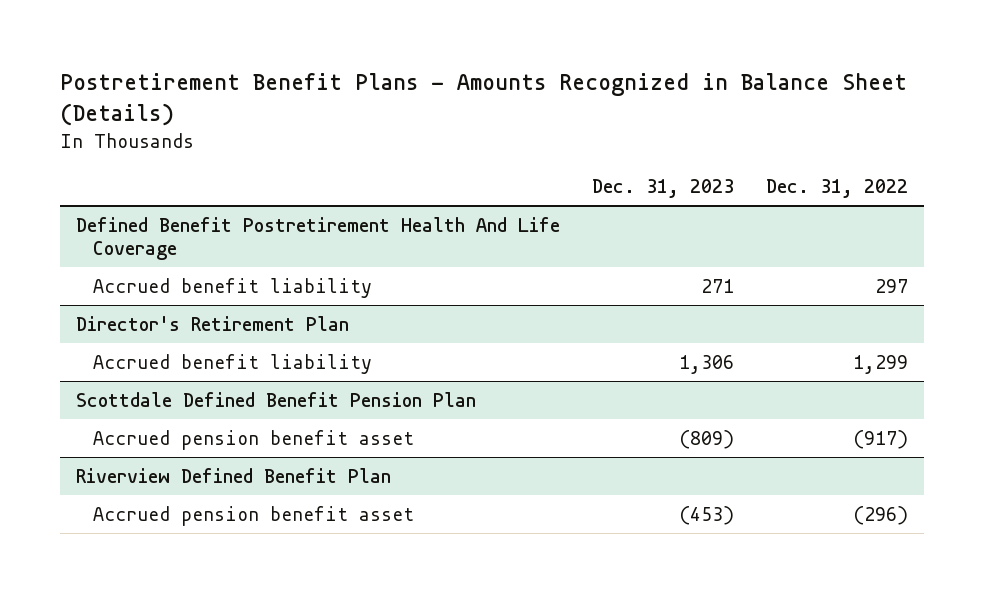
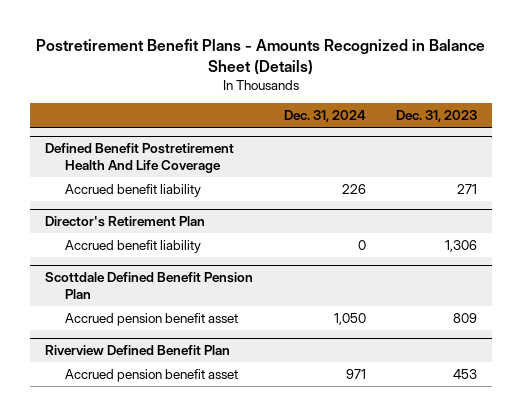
- | Dec. 31, 2023 | Dec. 31, 2022
+ | Dec. 31, 2024 | Dec. 31, 2023
@ Scottdale Defined Benefit Pension Plan
- Accrued pension benefit asset | (809) | (917)
+ Accrued pension benefit asset | 1,050 | 809
@ Riverview Defined Benefit Plan
- Accrued pension benefit asset | (453) | (296)
+ Accrued pension benefit asset | 971 | 453

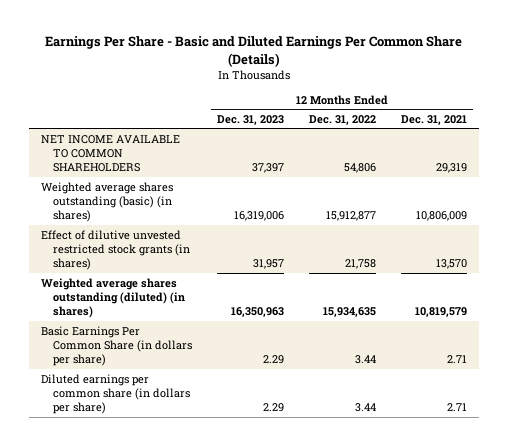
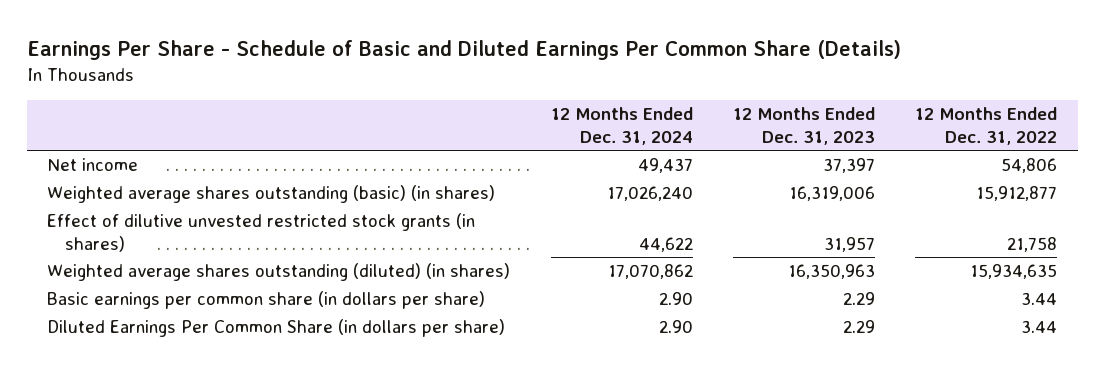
- Earnings Per Share - Basic and Diluted Earnings Per Common Share (Details)
+ Earnings Per Share - Schedule of Basic and Diluted Earnings Per Common Share (Details)
- | 12 Months Ended Dec. 31, 2023 | 12 Months Ended Dec. 31, 2022 | 12 Months Ended Dec. 31, 2021
+ | 12 Months Ended Dec. 31, 2024 | 12 Months Ended Dec. 31, 2023 | 12 Months Ended Dec. 31, 2022
- NET INCOME AVAILABLE TO COMMON SHAREHOLDERS | 37,397 | 54,806 | 29,319
+ Net income | 49,437 | 37,397 | 54,806
- Basic Earnings Per Common Share (in dollars per share) | 2.29 | 3.44 | 2.71
- Diluted earnings per common share (in dollars per share) | 2.29 | 3.44 | 2.71
+ Basic earnings per common share (in dollars per share) | 2.90 | 2.29 | 3.44
+ Diluted Earnings Per Common Share (in dollars per share) | 2.90 | 2.29 | 3.44

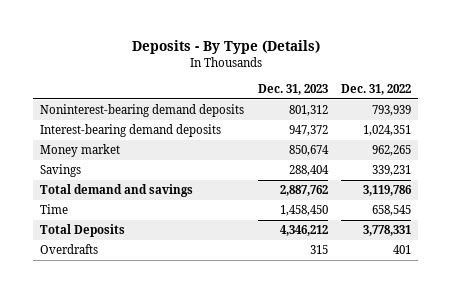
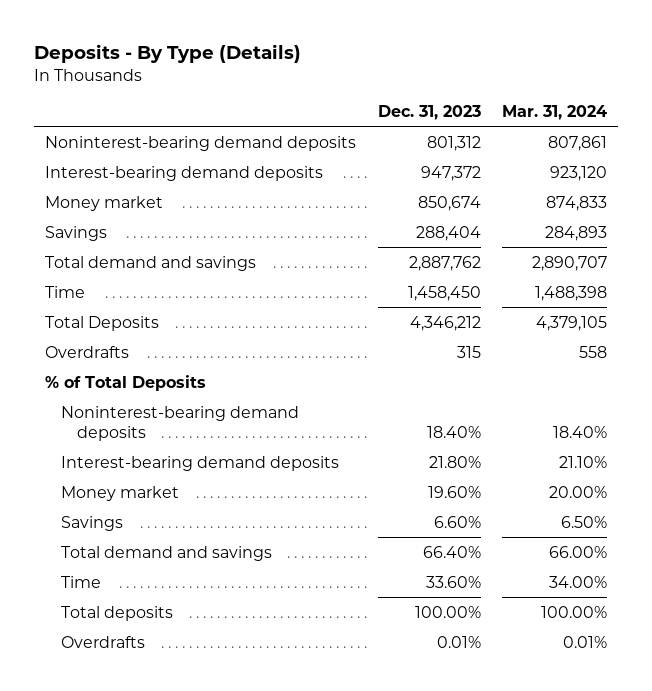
- | Dec. 31, 2023 | Dec. 31, 2022
+ | Dec. 31, 2023 | Mar. 31, 2024
+ % of Total Deposits
+ Noninterest-bearing demand deposits | 18.40% | 18.40%
+ Interest-bearing demand deposits | 21.80% | 21.10%
+ Money market | 19.60% | 20.00%
+ Savings | 6.60% | 6.50%
+ Total demand and savings | 66.40% | 66.00%
+ Time | 33.60% | 34.00%
+ Total deposits | 100.00% | 100.00%
+ Overdrafts | 0.01% | 0.01%

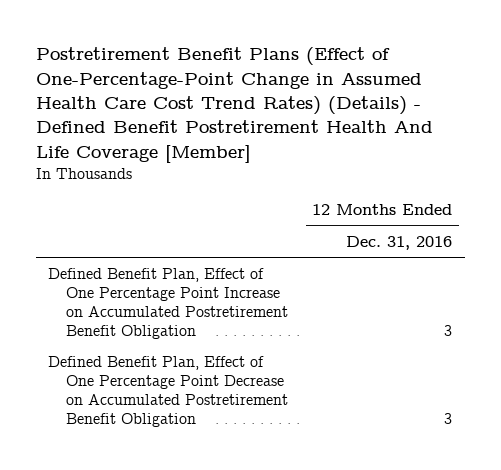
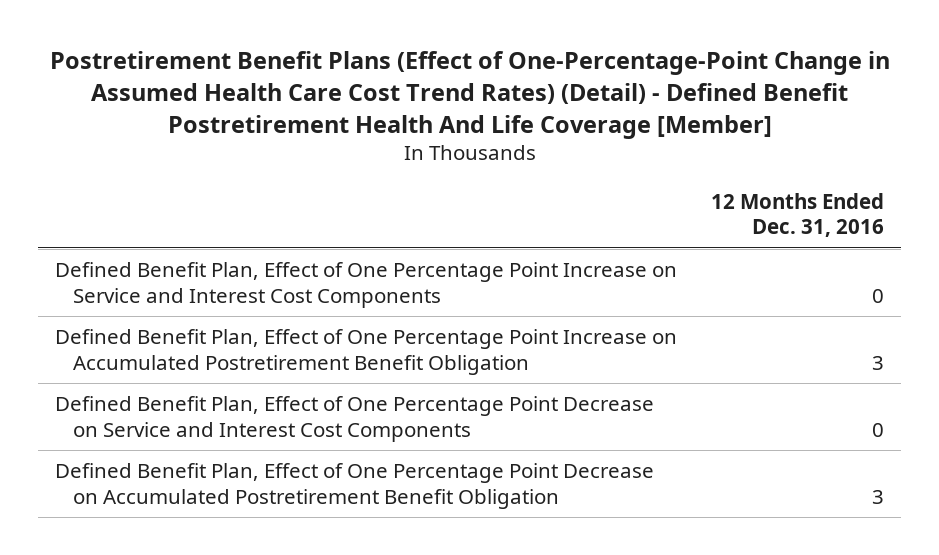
- Postretirement Benefit Plans (Effect of One-Percentage-Point Change in Assumed Health Care Cost Trend Rates) (Details) - Defined Benefit Postretirement Health And Life Coverage [Member]
+ Postretirement Benefit Plans (Effect of One-Percentage-Point Change in Assumed Health Care Cost Trend Rates) (Detail) - Defined Benefit Postretirement Health And Life Coverage [Member]
+ Defined Benefit Plan, Effect of One Percentage Point Increase on Service and Interest Cost Components | 0
+ Defined Benefit Plan, Effect of One Percentage Point Decrease on Service and Interest Cost Components | 0

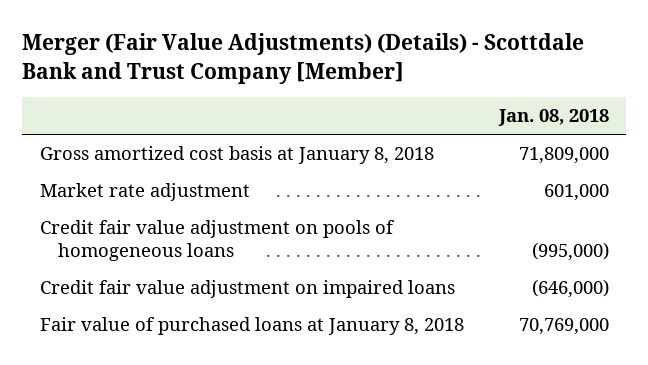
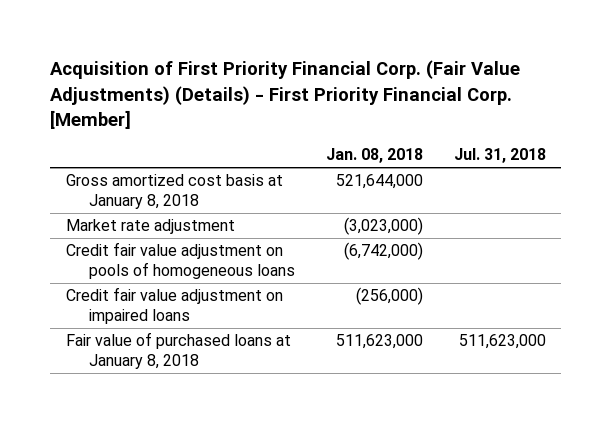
- Merger (Fair Value Adjustments) (Details) - Scottdale Bank and Trust Company [Member]
+ Acquisition of First Priority Financial Corp. (Fair Value Adjustments) (Details) - First Priority Financial Corp. [Member]
- | Jan. 08, 2018
+ | Jan. 08, 2018 | Jul. 31, 2018
- Gross amortized cost basis at January 8, 2018 | 71,809,000
- Market rate adjustment | 601,000
- Credit fair value adjustment on pools of homogeneous loans | (995,000)
- Credit fair value adjustment on impaired loans | (646,000)
- Fair value of purchased loans at January 8, 2018 | 70,769,000
+ Gross amortized cost basis at January 8, 2018 | 521,644,000 |
+ Market rate adjustment | (3,023,000) |
+ Credit fair value adjustment on pools of homogeneous loans | (6,742,000) |
+ Credit fair value adjustment on impaired loans | (256,000) |
+ Fair value of purchased loans at January 8, 2018 | 511,623,000 | 511,623,000

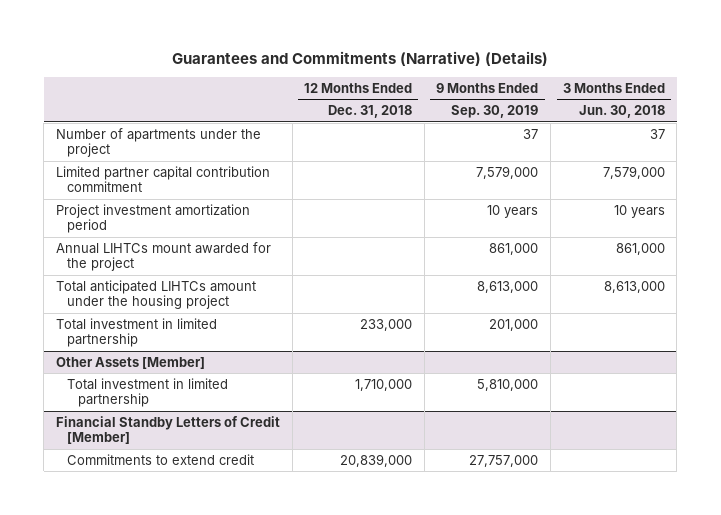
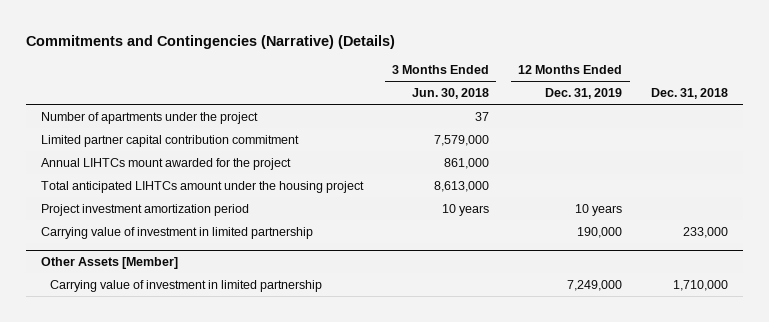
- Guarantees and Commitments (Narrative) (Details)
+ Commitments and Contingencies (Narrative) (Details)
- | 12 Months Ended Dec. 31, 2018 | 9 Months Ended Sep. 30, 2019 | 3 Months Ended Jun. 30, 2018
+ | 3 Months Ended Jun. 30, 2018 | 12 Months Ended Dec. 31, 2019 | Dec. 31, 2018
- Total investment in limited partnership | 233,000 | 201,000 |
moved down: Project investment amortization period | 10 years | 10 years |
+ Carrying value of investment in limited partnership | | 190,000 | 233,000
@ Other Assets [Member]
- Total investment in limited partnership | 1,710,000 | 5,810,000 |
- Financial Standby Letters of Credit [Member]
- Commitments to extend credit | 20,839,000 | 27,757,000 |
@ Other Assets [Member]
+ Carrying value of investment in limited partnership | | 7,249,000 | 1,710,000

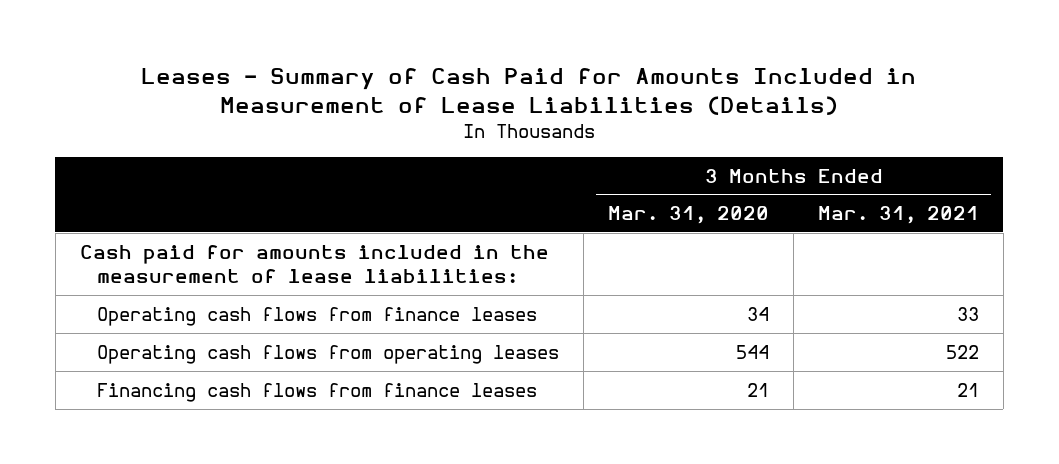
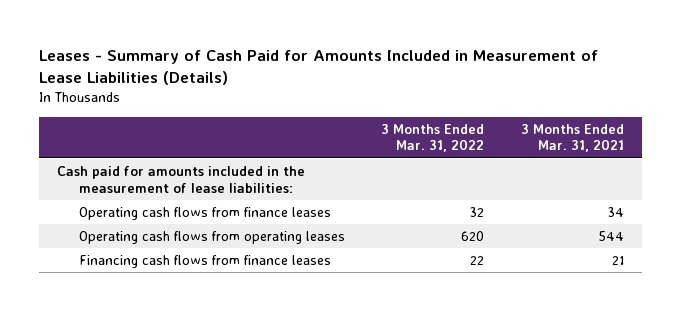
- | 3 Months Ended Mar. 31, 2020 | 3 Months Ended Mar. 31, 2021
+ | 3 Months Ended Mar. 31, 2022 | 3 Months Ended Mar. 31, 2021
- Operating cash flows from finance leases | 34 | 33
- Operating cash flows from operating leases | 544 | 522
+ Operating cash flows from finance leases | 32 | 34
+ Operating cash flows from operating leases | 620 | 544

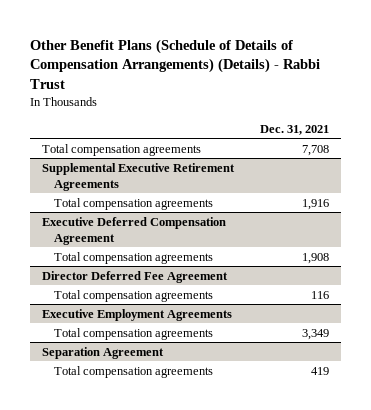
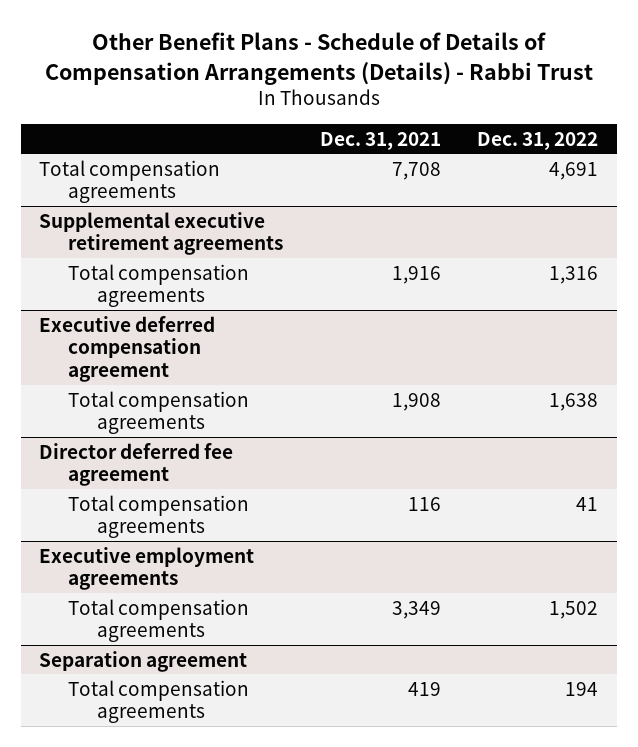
- Other Benefit Plans (Schedule of Details of Compensation Arrangements) (Details) - Rabbi Trust
+ Other Benefit Plans - Schedule of Details of Compensation Arrangements (Details) - Rabbi Trust
- | Dec. 31, 2021
+ | Dec. 31, 2021 | Dec. 31, 2022
- Supplemental Executive Retirement Agreements
+ Supplemental executive retirement agreements
- Executive Deferred Compensation Agreement
+ Executive deferred compensation agreement
- Director Deferred Fee Agreement
+ Director deferred fee agreement
- Executive Employment Agreements
+ Executive employment agreements
- Separation Agreement
+ Separation agreement

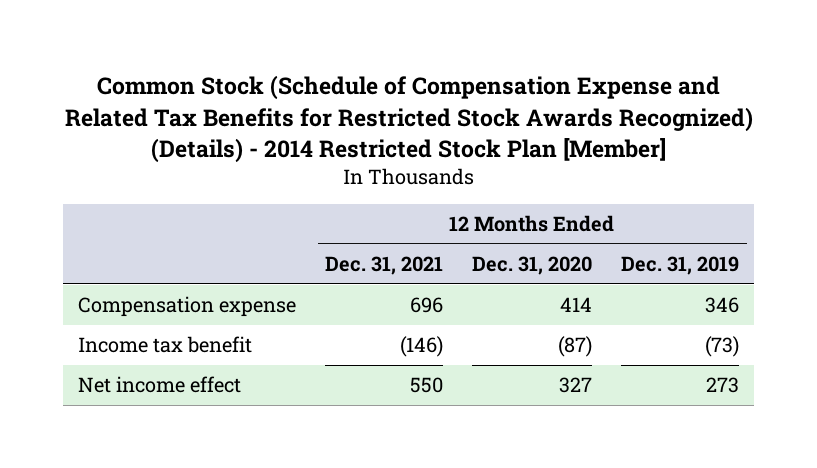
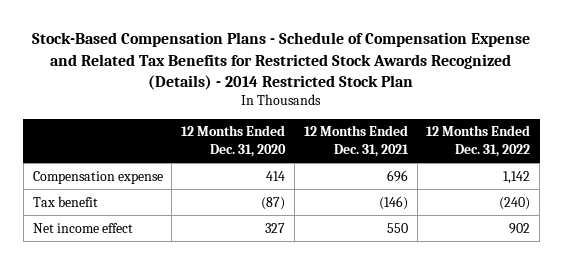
- Common Stock (Schedule of Compensation Expense and Related Tax Benefits for Restricted Stock Awards Recognized) (Details) - 2014 Restricted Stock Plan [Member]
+ Stock-Based Compensation Plans - Schedule of Compensation Expense and Related Tax Benefits for Restricted Stock Awards Recognized (Details) - 2014 Restricted Stock Plan
- | 12 Months Ended Dec. 31, 2021 | 12 Months Ended Dec. 31, 2020 | 12 Months Ended Dec. 31, 2019
+ | 12 Months Ended Dec. 31, 2020 | 12 Months Ended Dec. 31, 2021 | 12 Months Ended Dec. 31, 2022
- Income tax benefit | (146) | (87) | (73)
+ Tax benefit | (87) | (146) | (240)

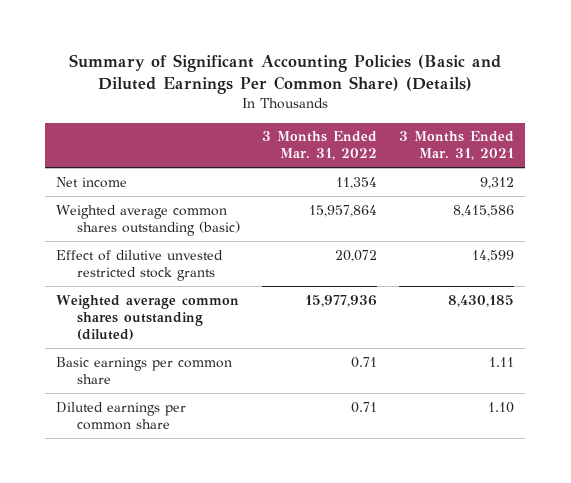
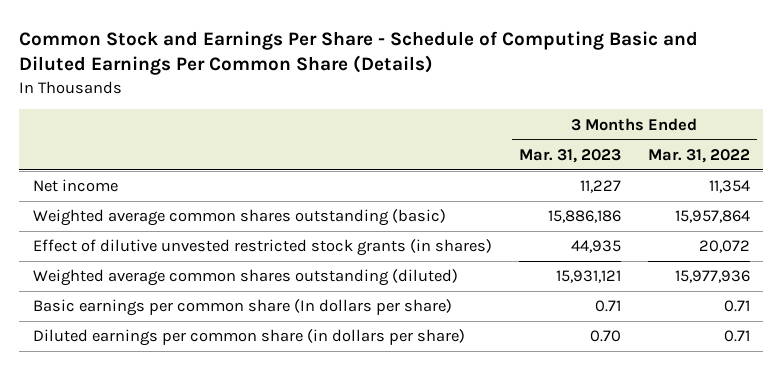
- Summary of Significant Accounting Policies (Basic and Diluted Earnings Per Common Share) (Details)
+ Common Stock and Earnings Per Share - Schedule of Computing Basic and Diluted Earnings Per Common Share (Details)
- | 3 Months Ended Mar. 31, 2022 | 3 Months Ended Mar. 31, 2021
+ | 3 Months Ended Mar. 31, 2023 | 3 Months Ended Mar. 31, 2022
- Effect of dilutive unvested restricted stock grants | 20,072 | 14,599
+ Effect of dilutive unvested restricted stock grants (in shares) | 44,935 | 20,072
- Basic earnings per common share | 0.71 | 1.11
- Diluted earnings per common share | 0.71 | 1.10
+ Basic earnings per common share (In dollars per share) | 0.71 | 0.71
+ Diluted earnings per common share (in dollars per share) | 0.70 | 0.71

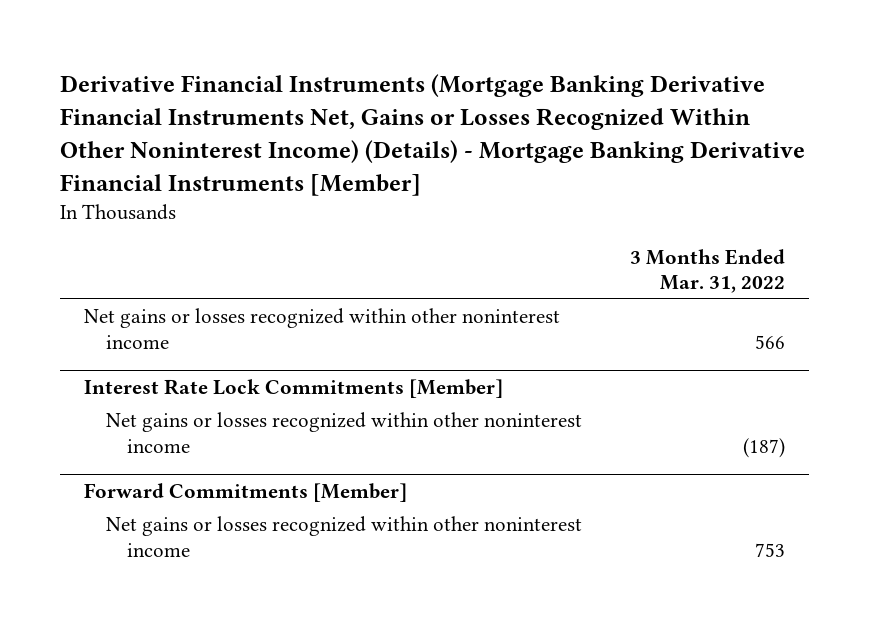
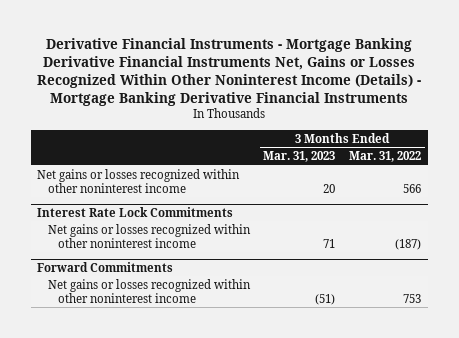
- Derivative Financial Instruments (Mortgage Banking Derivative Financial Instruments Net, Gains or Losses Recognized Within Other Noninterest Income) (Details) - Mortgage Banking Derivative Financial Instruments [Member]
+ Derivative Financial Instruments - Mortgage Banking Derivative Financial Instruments Net, Gains or Losses Recognized Within Other Noninterest Income (Details) - Mortgage Banking Derivative Financial Instruments
- | 3 Months Ended Mar. 31, 2022
+ | 3 Months Ended Mar. 31, 2023 | 3 Months Ended Mar. 31, 2022
- Interest Rate Lock Commitments [Member]
+ Interest Rate Lock Commitments
- Forward Commitments [Member]
+ Forward Commitments

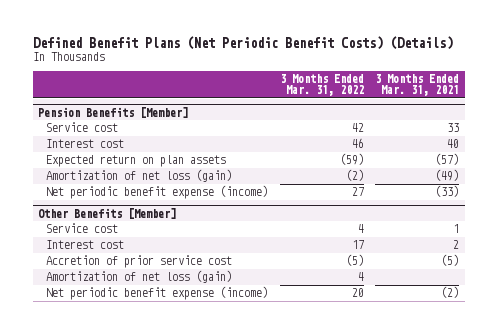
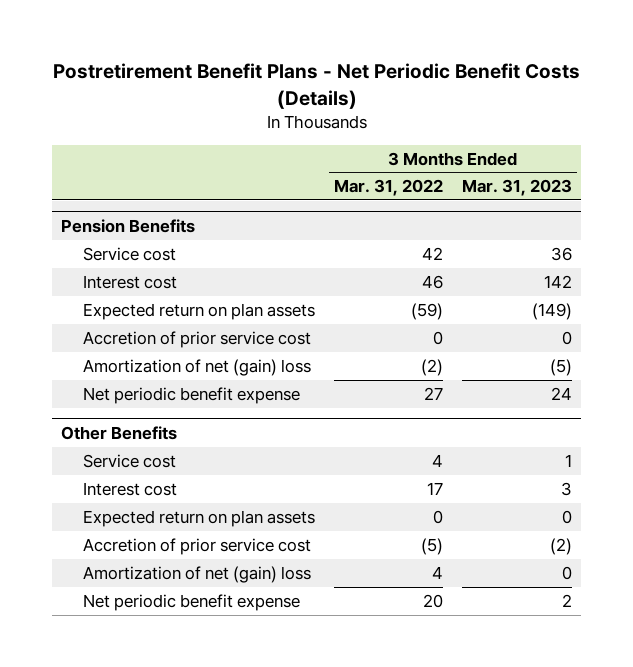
- Defined Benefit Plans (Net Periodic Benefit Costs) (Details)
+ Postretirement Benefit Plans - Net Periodic Benefit Costs (Details)
- | 3 Months Ended Mar. 31, 2022 | 3 Months Ended Mar. 31, 2021
+ | 3 Months Ended Mar. 31, 2022 | 3 Months Ended Mar. 31, 2023
- Pension Benefits [Member]
+ Pension Benefits
- Amortization of net loss (gain) | (2) | (49)
- Net periodic benefit expense (income) | 27 | (33)
- Other Benefits [Member]
+ Accretion of prior service cost | 0 | 0
+ Amortization of net (gain) loss | (2) | (5)
+ Net periodic benefit expense | 27 | 24
+ Other Benefits
+ Expected return on plan assets | 0 | 0
- Amortization of net loss (gain) | 4 |
- Net periodic benefit expense (income) | 20 | (2)
+ Amortization of net (gain) loss | 4 | 0
+ Net periodic benefit expense | 20 | 2

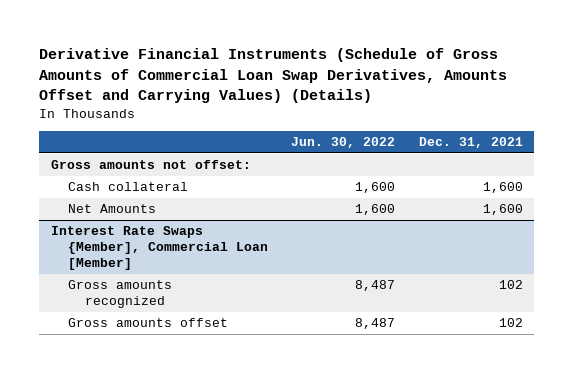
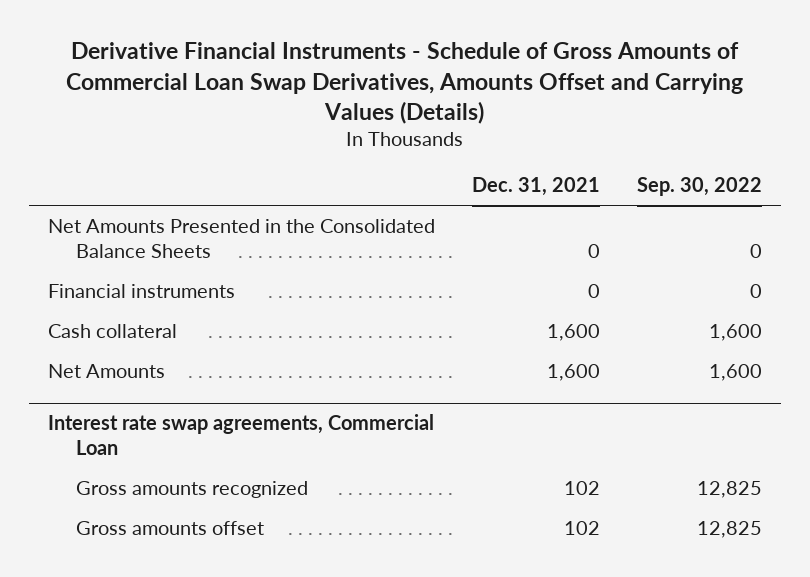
- Derivative Financial Instruments (Schedule of Gross Amounts of Commercial Loan Swap Derivatives, Amounts Offset and Carrying Values) (Details)
+ Derivative Financial Instruments - Schedule of Gross Amounts of Commercial Loan Swap Derivatives, Amounts Offset and Carrying Values (Details)
- | Jun. 30, 2022 | Dec. 31, 2021
+ | Dec. 31, 2021 | Sep. 30, 2022
- Gross amounts not offset:
+ Net Amounts Presented in the Consolidated Balance Sheets | 0 | 0
+ Financial instruments | 0 | 0
- Interest Rate Swaps {Member], Commercial Loan [Member]
+ Interest rate swap agreements, Commercial Loan

